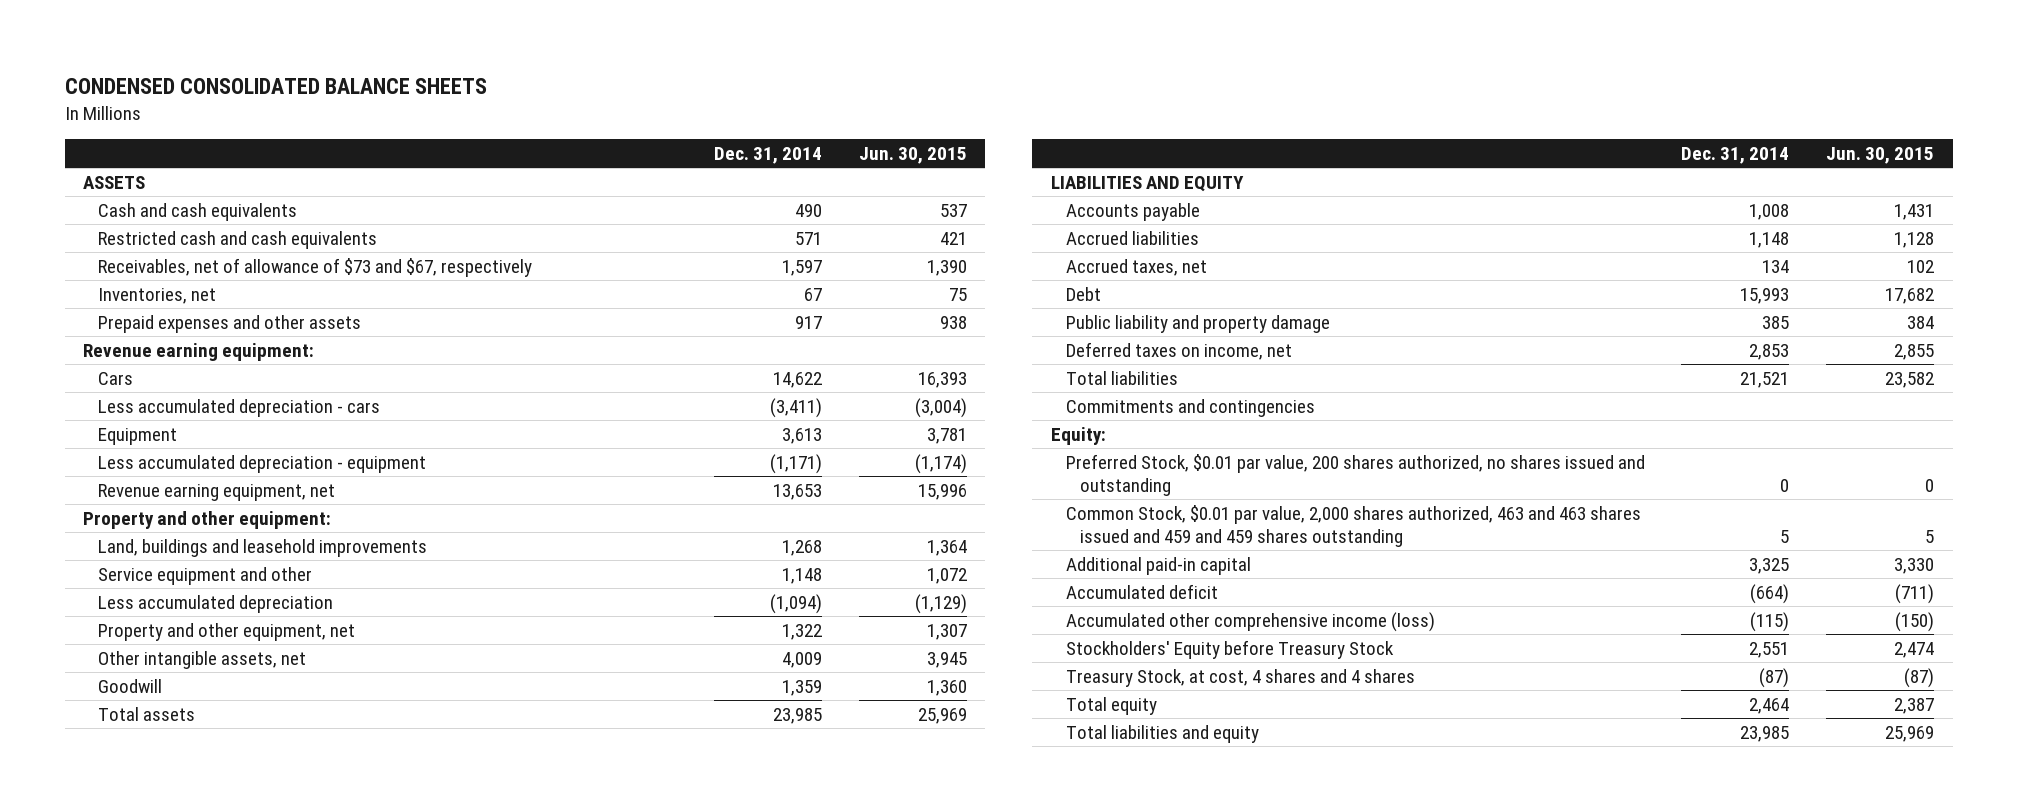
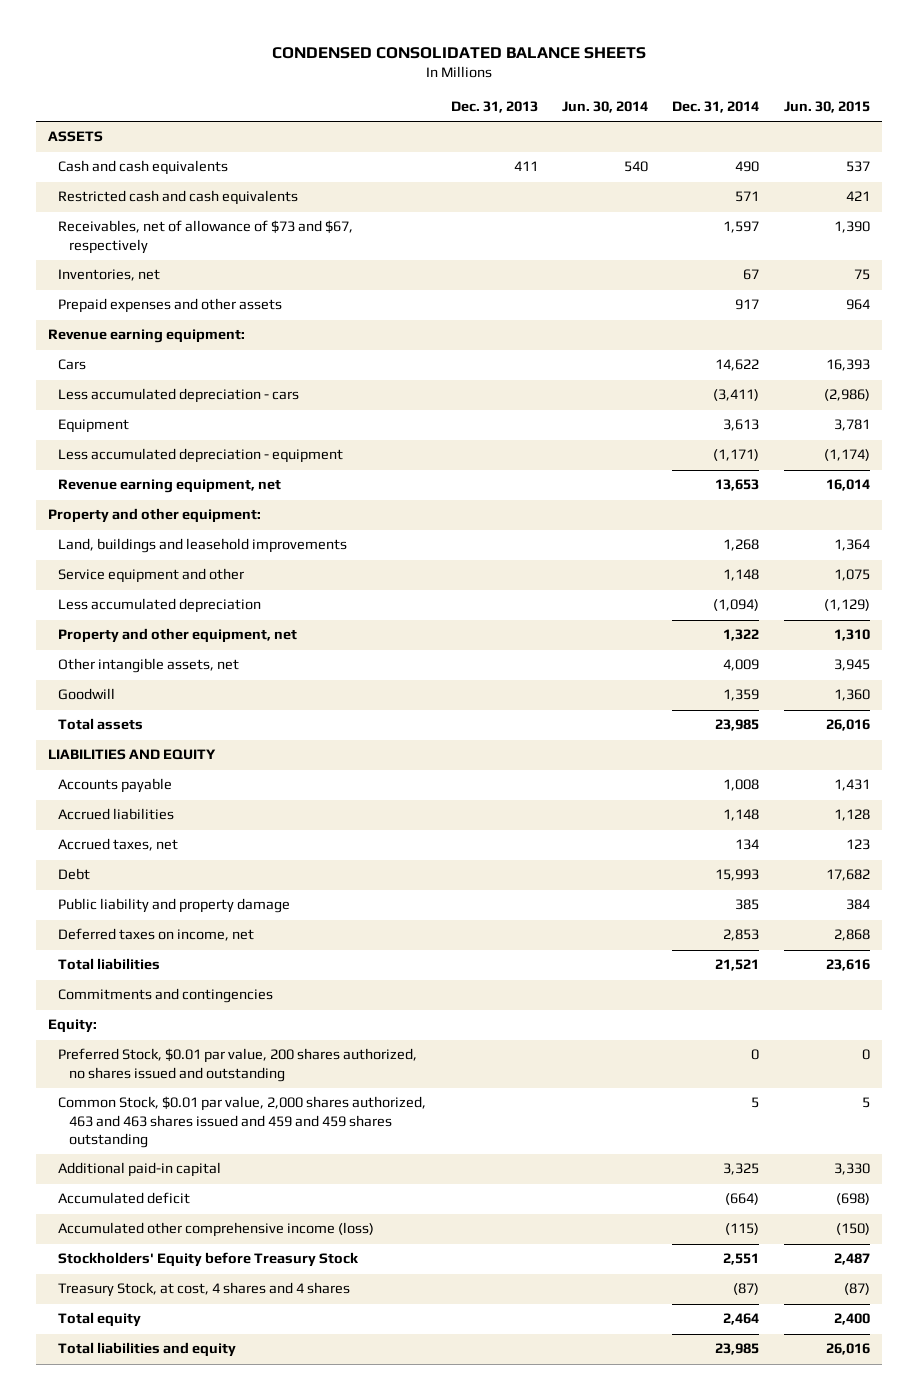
- | Dec. 31, 2014 | Jun. 30, 2015
+ | Dec. 31, 2013 | Jun. 30, 2014 | Dec. 31, 2014 | Jun. 30, 2015
- Prepaid expenses and other assets | 917 | 938
+ Prepaid expenses and other assets | | | 917 | 964
- Less accumulated depreciation - cars | (3,411) | (3,004)
+ Less accumulated depreciation - cars | | | (3,411) | (2,986)
- Revenue earning equipment, net | 13,653 | 15,996
+ Revenue earning equipment, net | | | 13,653 | 16,014
- Service equipment and other | 1,148 | 1,072
+ Service equipment and other | | | 1,148 | 1,075
- Property and other equipment, net | 1,322 | 1,307
+ Property and other equipment, net | | | 1,322 | 1,310
- Total assets | 23,985 | 25,969
+ Total assets | | | 23,985 | 26,016
- Accrued taxes, net | 134 | 102
+ Accrued taxes, net | | | 134 | 123
- Deferred taxes on income, net | 2,853 | 2,855
- Total liabilities | 21,521 | 23,582
+ Deferred taxes on income, net | | | 2,853 | 2,868
+ Total liabilities | | | 21,521 | 23,616
- Accumulated deficit | (664) | (711)
+ Accumulated deficit | | | (664) | (698)
- Stockholders' Equity before Treasury Stock | 2,551 | 2,474
+ Stockholders' Equity before Treasury Stock | | | 2,551 | 2,487
- Total equity | 2,464 | 2,387
- Total liabilities and equity | 23,985 | 25,969
+ Total equity | | | 2,464 | 2,400
+ Total liabilities and equity | | | 23,985 | 26,016

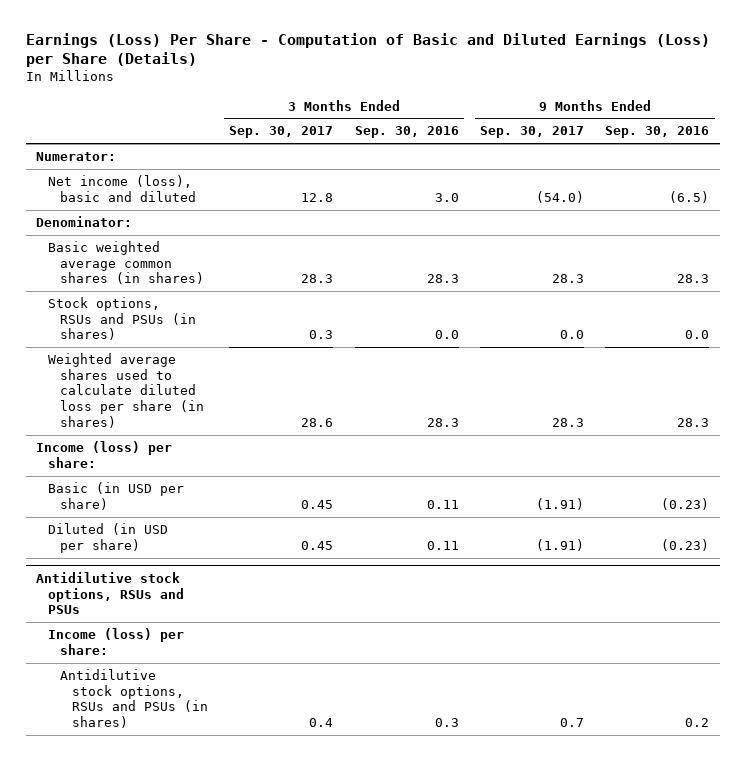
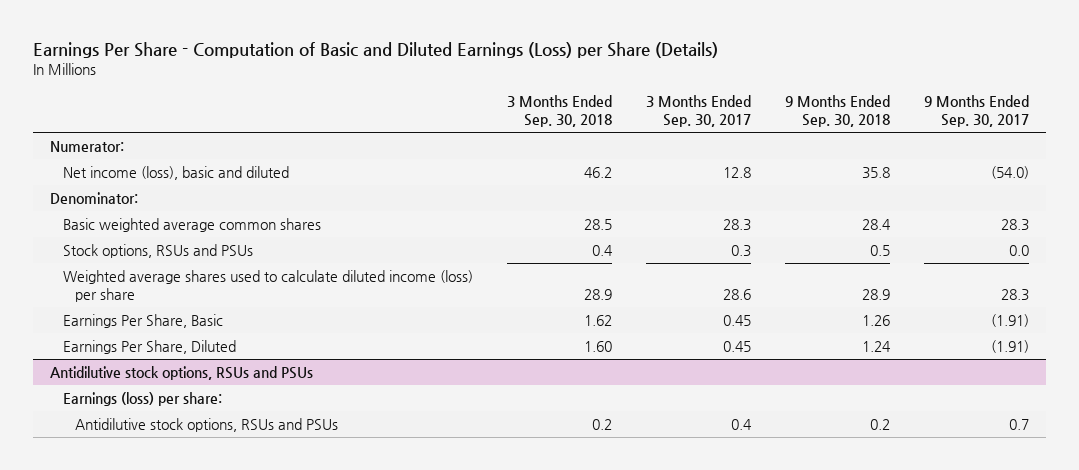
- Earnings (Loss) Per Share - Computation of Basic and Diluted Earnings (Loss) per Share (Details)
+ Earnings Per Share - Computation of Basic and Diluted Earnings (Loss) per Share (Details)
- | 3 Months Ended Sep. 30, 2017 | 3 Months Ended Sep. 30, 2016 | 9 Months Ended Sep. 30, 2017 | 9 Months Ended Sep. 30, 2016
+ | 3 Months Ended Sep. 30, 2018 | 3 Months Ended Sep. 30, 2017 | 9 Months Ended Sep. 30, 2018 | 9 Months Ended Sep. 30, 2017
- Basic weighted average common shares (in shares) | 28.3 | 28.3 | 28.3 | 28.3
- Stock options, RSUs and PSUs (in shares) | 0.3 | 0.0 | 0.0 | 0.0
- Weighted average shares used to calculate diluted loss per share (in shares) | 28.6 | 28.3 | 28.3 | 28.3
- Income (loss) per share:
- Basic (in USD per share) | 0.45 | 0.11 | (1.91) | (0.23)
- Diluted (in USD per share) | 0.45 | 0.11 | (1.91) | (0.23)
+ Basic weighted average common shares | 28.5 | 28.3 | 28.4 | 28.3
+ Stock options, RSUs and PSUs | 0.4 | 0.3 | 0.5 | 0.0
+ Weighted average shares used to calculate diluted income (loss) per share | 28.9 | 28.6 | 28.9 | 28.3
+ Earnings Per Share, Basic | 1.62 | 0.45 | 1.26 | (1.91)
+ Earnings Per Share, Diluted | 1.60 | 0.45 | 1.24 | (1.91)
@ Antidilutive stock options, RSUs and PSUs
- Income (loss) per share:
- Antidilutive stock options, RSUs and PSUs (in shares) | 0.4 | 0.3 | 0.7 | 0.2
+ Earnings (loss) per share:
+ Antidilutive stock options, RSUs and PSUs | 0.2 | 0.4 | 0.2 | 0.7

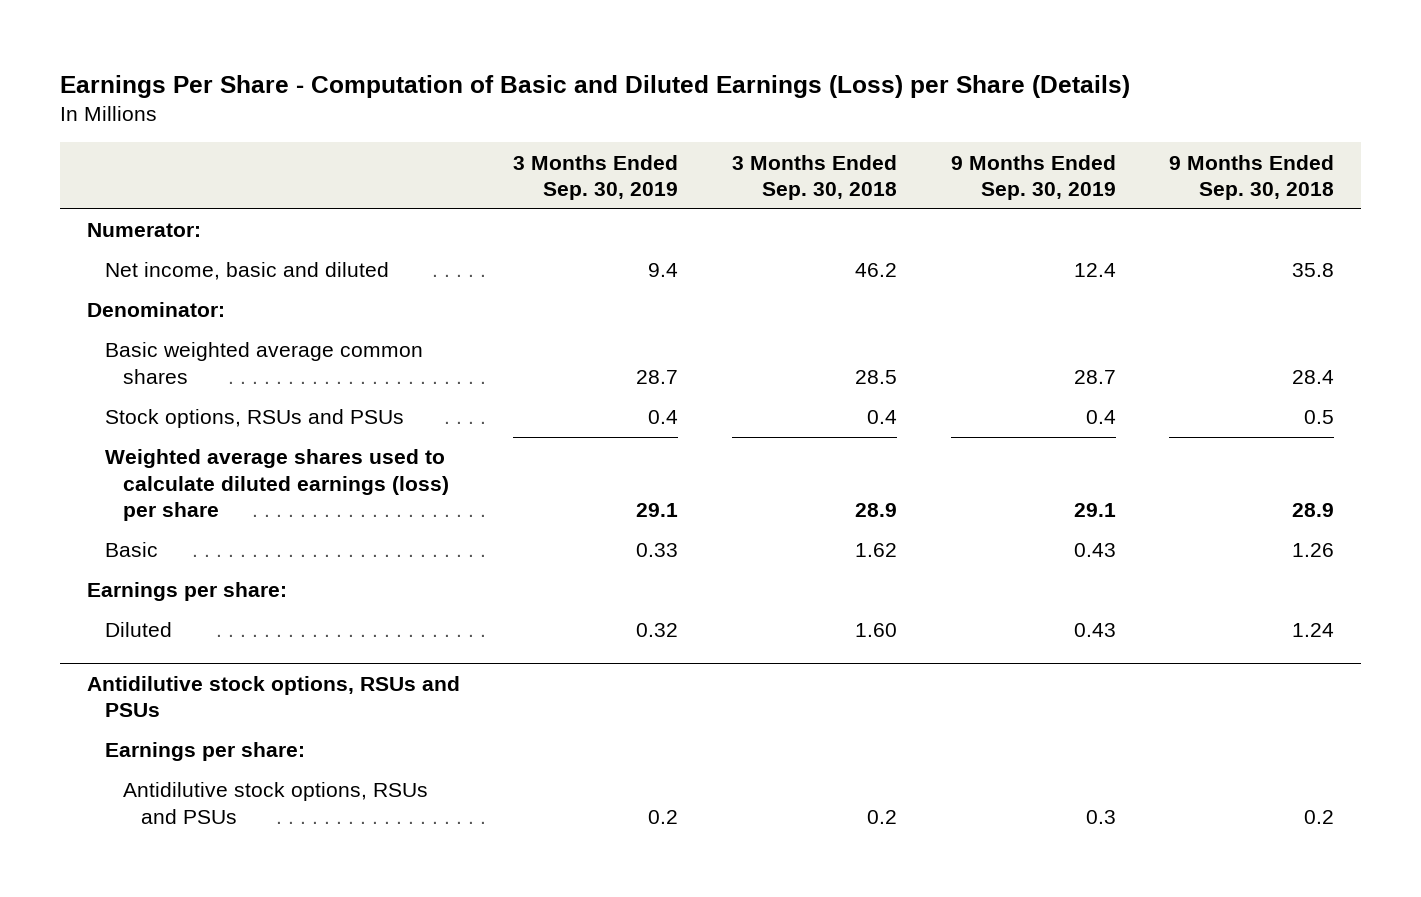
- | 3 Months Ended Sep. 30, 2018 | 3 Months Ended Sep. 30, 2017 | 9 Months Ended Sep. 30, 2018 | 9 Months Ended Sep. 30, 2017
+ | 3 Months Ended Sep. 30, 2019 | 3 Months Ended Sep. 30, 2018 | 9 Months Ended Sep. 30, 2019 | 9 Months Ended Sep. 30, 2018
- Net income (loss), basic and diluted | 46.2 | 12.8 | 35.8 | (54.0)
+ Net income, basic and diluted | 9.4 | 46.2 | 12.4 | 35.8
- Weighted average shares used to calculate diluted income (loss) per share | 28.9 | 28.6 | 28.9 | 28.3
- Earnings Per Share, Basic | 1.62 | 0.45 | 1.26 | (1.91)
- Earnings Per Share, Diluted | 1.60 | 0.45 | 1.24 | (1.91)
+ Weighted average shares used to calculate diluted earnings (loss) per share | 29.1 | 28.9 | 29.1 | 28.9
+ Basic | 0.33 | 1.62 | 0.43 | 1.26
+ Earnings per share:
+ Diluted | 0.32 | 1.60 | 0.43 | 1.24
@ Antidilutive stock options, RSUs and PSUs
- Earnings (loss) per share:
+ Earnings per share:

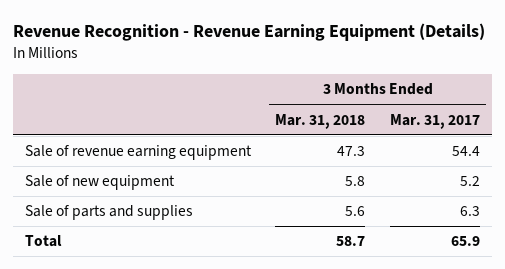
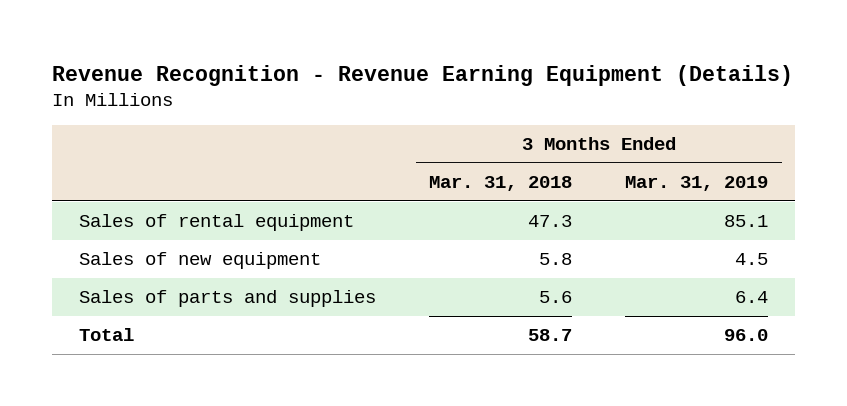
- | 3 Months Ended Mar. 31, 2018 | 3 Months Ended Mar. 31, 2017
+ | 3 Months Ended Mar. 31, 2018 | 3 Months Ended Mar. 31, 2019
- Sale of revenue earning equipment | 47.3 | 54.4
- Sale of new equipment | 5.8 | 5.2
- Sale of parts and supplies | 5.6 | 6.3
+ Sales of rental equipment | 47.3 | 85.1
+ Sales of new equipment | 5.8 | 4.5
+ Sales of parts and supplies | 5.6 | 6.4

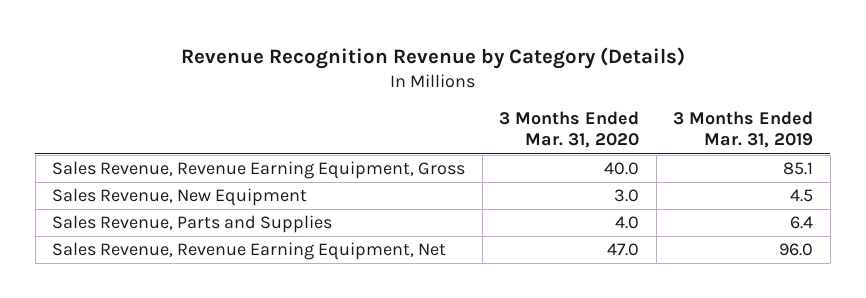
- Revenue Recognition - Revenue Earning Equipment (Details)
+ Revenue Recognition Revenue by Category (Details)
- | 3 Months Ended Mar. 31, 2018 | 3 Months Ended Mar. 31, 2019
+ | 3 Months Ended Mar. 31, 2020 | 3 Months Ended Mar. 31, 2019
- Sales of rental equipment | 47.3 | 85.1
- Sales of new equipment | 5.8 | 4.5
- Sales of parts and supplies | 5.6 | 6.4
- Total | 58.7 | 96.0
+ Sales Revenue, Revenue Earning Equipment, Gross | 40.0 | 85.1
+ Sales Revenue, New Equipment | 3.0 | 4.5
+ Sales Revenue, Parts and Supplies | 4.0 | 6.4
+ Sales Revenue, Revenue Earning Equipment, Net | 47.0 | 96.0

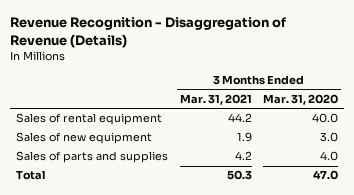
- Revenue Recognition Revenue by Category (Details)
+ Revenue Recognition - Disaggregation of Revenue (Details)
- | 3 Months Ended Mar. 31, 2020 | 3 Months Ended Mar. 31, 2019
+ | 3 Months Ended Mar. 31, 2021 | 3 Months Ended Mar. 31, 2020
- Sales Revenue, Revenue Earning Equipment, Gross | 40.0 | 85.1
- Sales Revenue, New Equipment | 3.0 | 4.5
- Sales Revenue, Parts and Supplies | 4.0 | 6.4
- Sales Revenue, Revenue Earning Equipment, Net | 47.0 | 96.0
+ Sales of rental equipment | 44.2 | 40.0
+ Sales of new equipment | 1.9 | 3.0
+ Sales of parts and supplies | 4.2 | 4.0
+ Total | 50.3 | 47.0

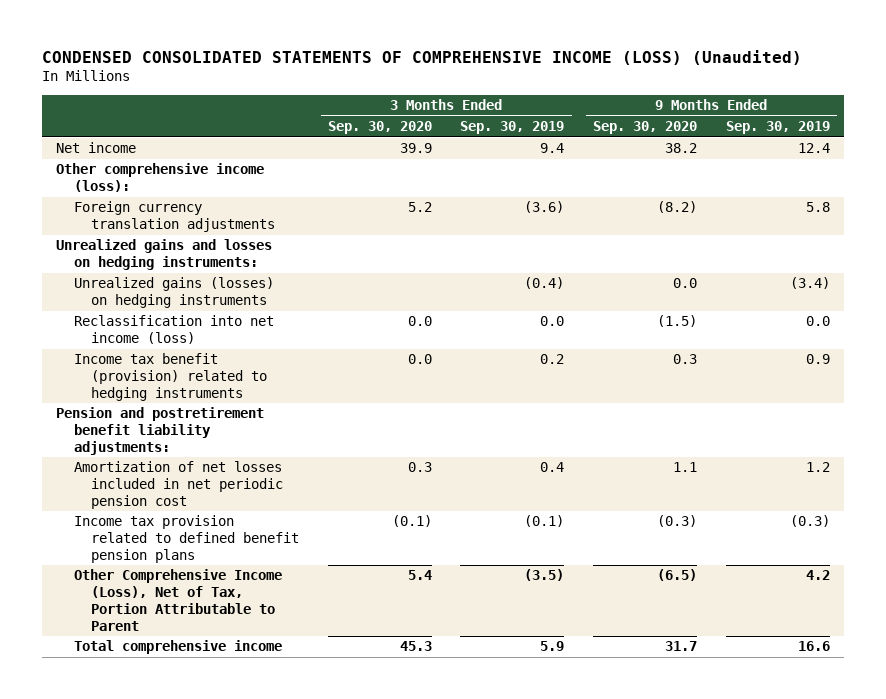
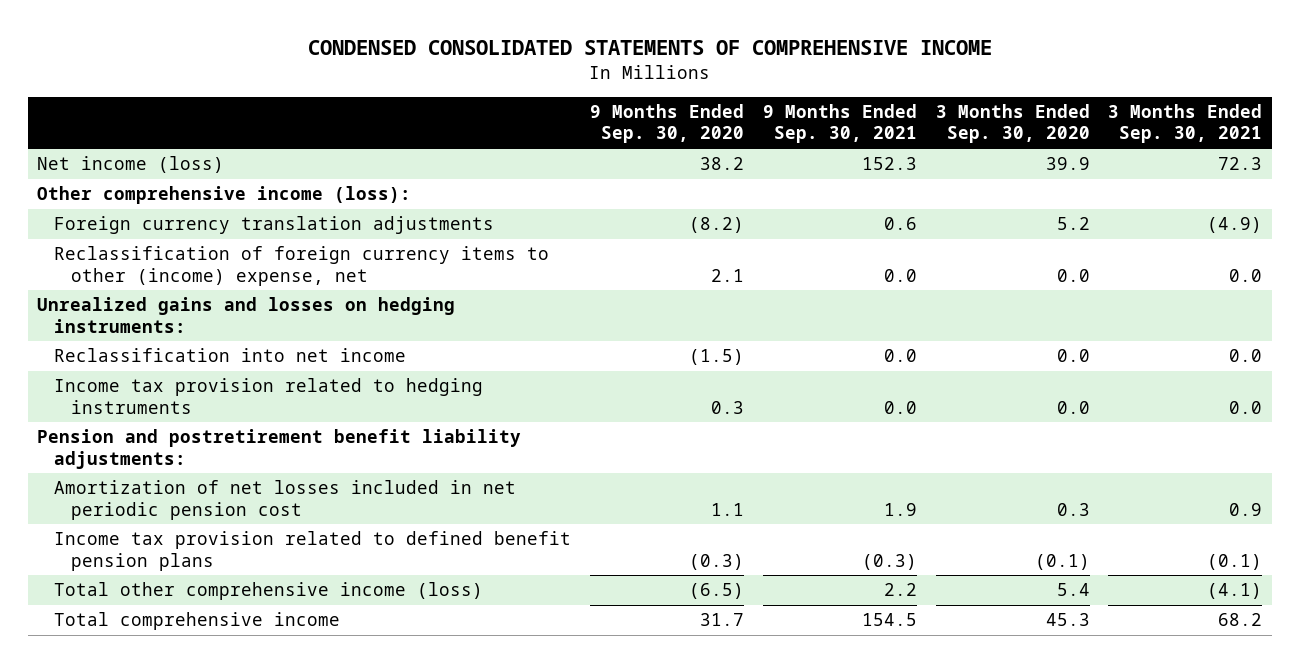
- CONDENSED CONSOLIDATED STATEMENTS OF COMPREHENSIVE INCOME (LOSS) (Unaudited)
+ CONDENSED CONSOLIDATED STATEMENTS OF COMPREHENSIVE INCOME
- | 3 Months Ended Sep. 30, 2020 | 3 Months Ended Sep. 30, 2019 | 9 Months Ended Sep. 30, 2020 | 9 Months Ended Sep. 30, 2019
+ | 9 Months Ended Sep. 30, 2020 | 9 Months Ended Sep. 30, 2021 | 3 Months Ended Sep. 30, 2020 | 3 Months Ended Sep. 30, 2021
- Net income | 39.9 | 9.4 | 38.2 | 12.4
+ Net income (loss) | 38.2 | 152.3 | 39.9 | 72.3
+ Reclassification of foreign currency items to other (income) expense, net | 2.1 | 0.0 | 0.0 | 0.0
- Unrealized gains (losses) on hedging instruments | | (0.4) | 0.0 | (3.4)
- Reclassification into net income (loss) | 0.0 | 0.0 | (1.5) | 0.0
- Income tax benefit (provision) related to hedging instruments | 0.0 | 0.2 | 0.3 | 0.9
+ Reclassification into net income | (1.5) | 0.0 | 0.0 | 0.0
+ Income tax provision related to hedging instruments | 0.3 | 0.0 | 0.0 | 0.0
- Other Comprehensive Income (Loss), Net of Tax, Portion Attributable to Parent | 5.4 | (3.5) | (6.5) | 4.2
+ Total other comprehensive income (loss) | (6.5) | 2.2 | 5.4 | (4.1)

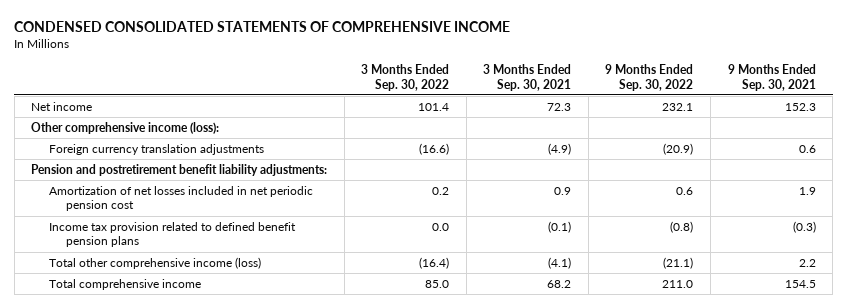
- | 9 Months Ended Sep. 30, 2020 | 9 Months Ended Sep. 30, 2021 | 3 Months Ended Sep. 30, 2020 | 3 Months Ended Sep. 30, 2021
+ | 3 Months Ended Sep. 30, 2022 | 3 Months Ended Sep. 30, 2021 | 9 Months Ended Sep. 30, 2022 | 9 Months Ended Sep. 30, 2021
- Net income (loss) | 38.2 | 152.3 | 39.9 | 72.3
+ Net income | 101.4 | 72.3 | 232.1 | 152.3
- Reclassification of foreign currency items to other (income) expense, net | 2.1 | 0.0 | 0.0 | 0.0
- Unrealized gains and losses on hedging instruments:
- Reclassification into net income | (1.5) | 0.0 | 0.0 | 0.0
- Income tax provision related to hedging instruments | 0.3 | 0.0 | 0.0 | 0.0

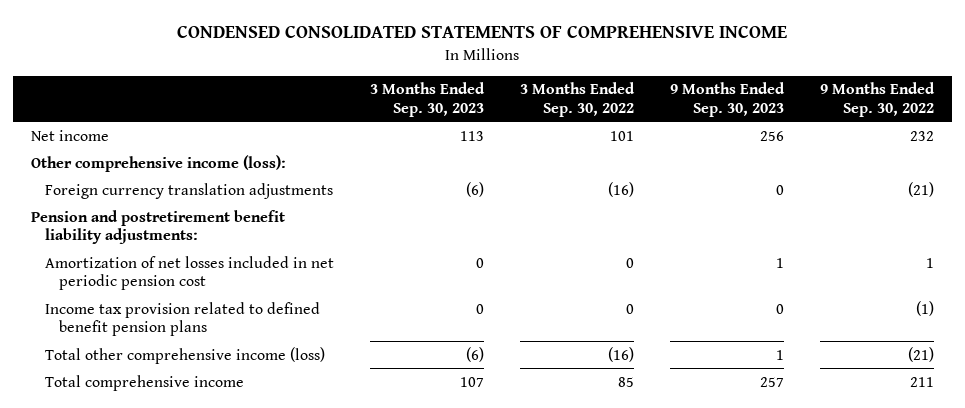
- | 3 Months Ended Sep. 30, 2022 | 3 Months Ended Sep. 30, 2021 | 9 Months Ended Sep. 30, 2022 | 9 Months Ended Sep. 30, 2021
+ | 3 Months Ended Sep. 30, 2023 | 3 Months Ended Sep. 30, 2022 | 9 Months Ended Sep. 30, 2023 | 9 Months Ended Sep. 30, 2022
- Net income | 101.4 | 72.3 | 232.1 | 152.3
+ Net income | 113 | 101 | 256 | 232
- Foreign currency translation adjustments | (16.6) | (4.9) | (20.9) | 0.6
+ Foreign currency translation adjustments | (6) | (16) | 0 | (21)
- Amortization of net losses included in net periodic pension cost | 0.2 | 0.9 | 0.6 | 1.9
- Income tax provision related to defined benefit pension plans | 0.0 | (0.1) | (0.8) | (0.3)
- Total other comprehensive income (loss) | (16.4) | (4.1) | (21.1) | 2.2
- Total comprehensive income | 85.0 | 68.2 | 211.0 | 154.5
+ Amortization of net losses included in net periodic pension cost | 0 | 0 | 1 | 1
+ Income tax provision related to defined benefit pension plans | 0 | 0 | 0 | (1)
+ Total other comprehensive income (loss) | (6) | (16) | 1 | (21)
+ Total comprehensive income | 107 | 85 | 257 | 211

